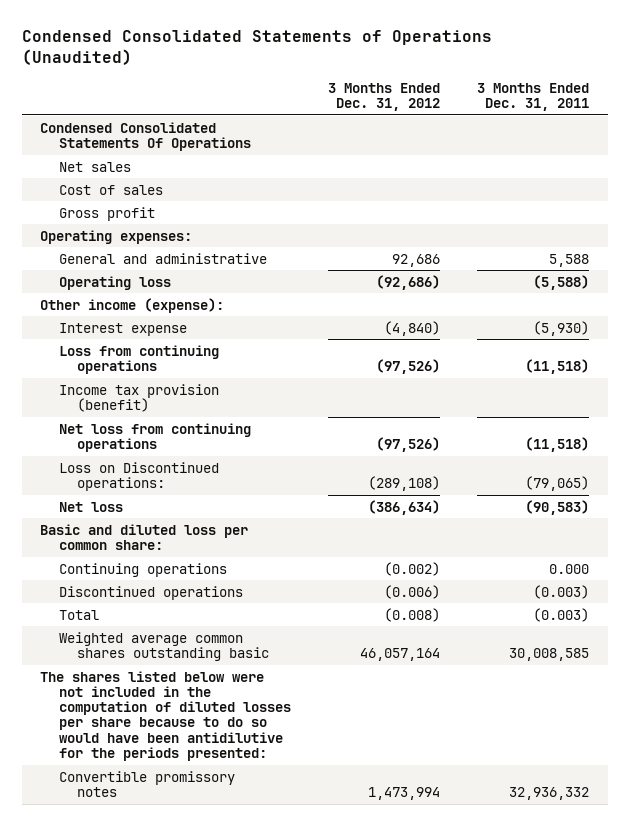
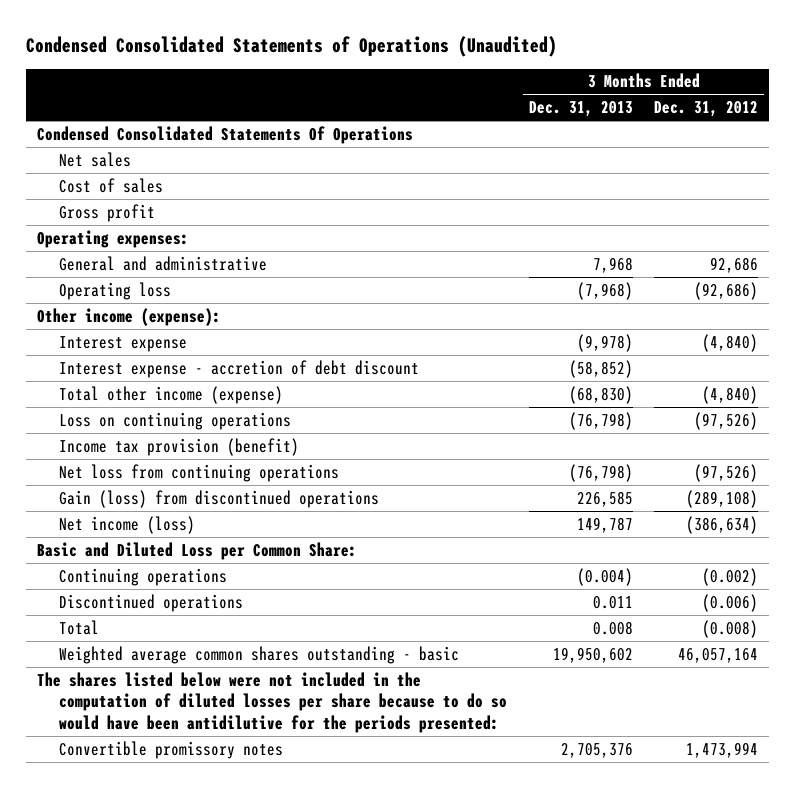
- | 3 Months Ended Dec. 31, 2012 | 3 Months Ended Dec. 31, 2011
+ | 3 Months Ended Dec. 31, 2013 | 3 Months Ended Dec. 31, 2012
- Loss from continuing operations | (97,526) | (11,518)
+ Interest expense - accretion of debt discount | (58,852) |
+ Total other income (expense) | (68,830) | (4,840)
+ Loss on continuing operations | (76,798) | (97,526)
- Loss on Discontinued operations: | (289,108) | (79,065)
- Net loss | (386,634) | (90,583)
- Basic and diluted loss per common share:
+ Gain (loss) from discontinued operations | 226,585 | (289,108)
+ Net income (loss) | 149,787 | (386,634)
+ Basic and Diluted Loss per Common Share:
- Weighted average common shares outstanding basic | 46,057,164 | 30,008,585
+ Weighted average common shares outstanding - basic | 19,950,602 | 46,057,164

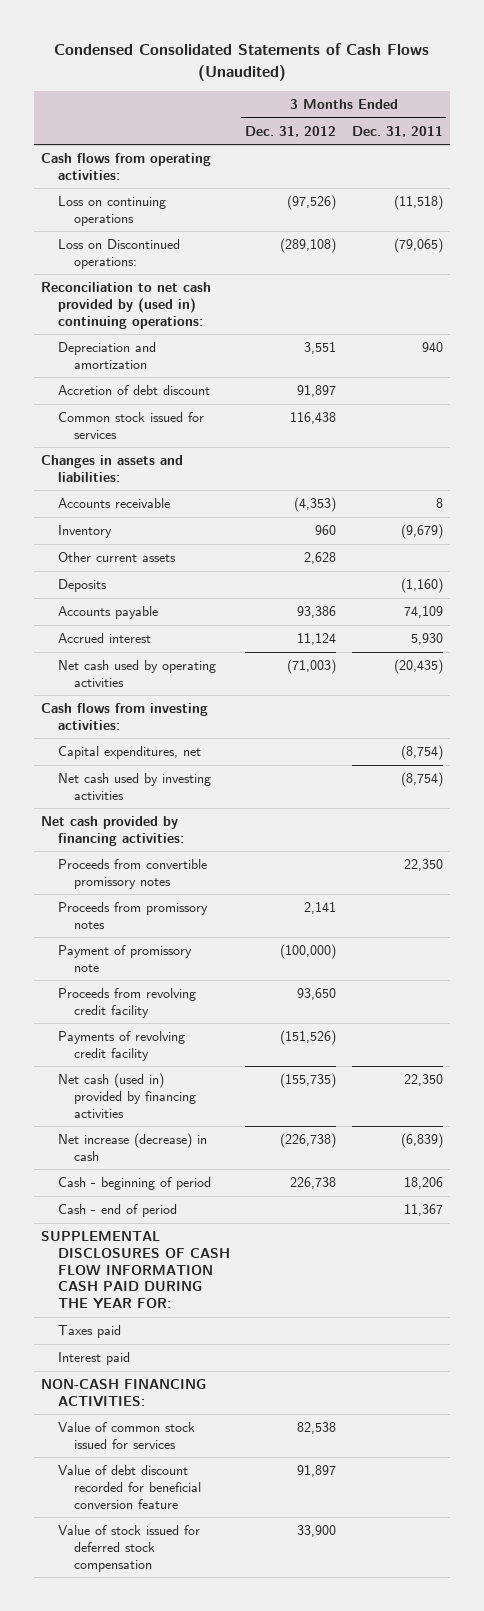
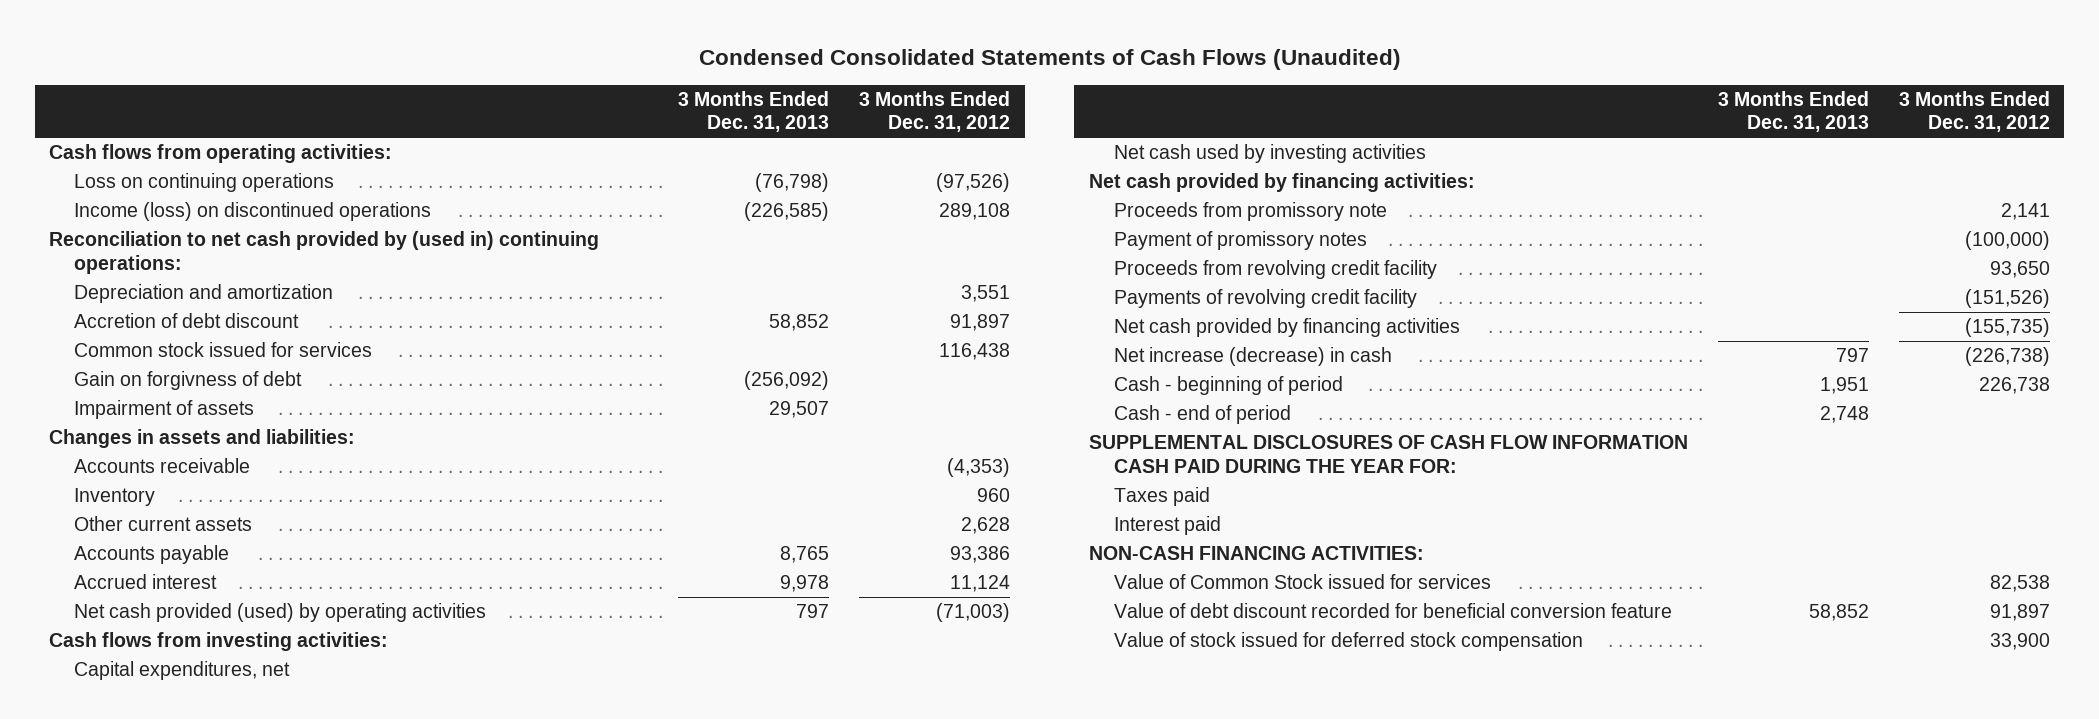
- | 3 Months Ended Dec. 31, 2012 | 3 Months Ended Dec. 31, 2011
+ | 3 Months Ended Dec. 31, 2013 | 3 Months Ended Dec. 31, 2012
- Loss on Discontinued operations: | (289,108) | (79,065)
+ Income (loss) on discontinued operations | (226,585) | 289,108
+ Gain on forgivness of debt | (256,092) |
+ Impairment of assets | 29,507 |
- Deposits | | (1,160)
- Net cash used by operating activities | (71,003) | (20,435)
+ Net cash provided (used) by operating activities | 797 | (71,003)
- Proceeds from convertible promissory notes | | 22,350
- Proceeds from promissory notes | 2,141 |
- Payment of promissory note | (100,000) |
+ Proceeds from promissory note | | 2,141
+ Payment of promissory notes | | (100,000)
- Net cash (used in) provided by financing activities | (155,735) | 22,350
+ Net cash provided by financing activities | | (155,735)
- Value of common stock issued for services | 82,538 |
+ Value of Common Stock issued for services | | 82,538

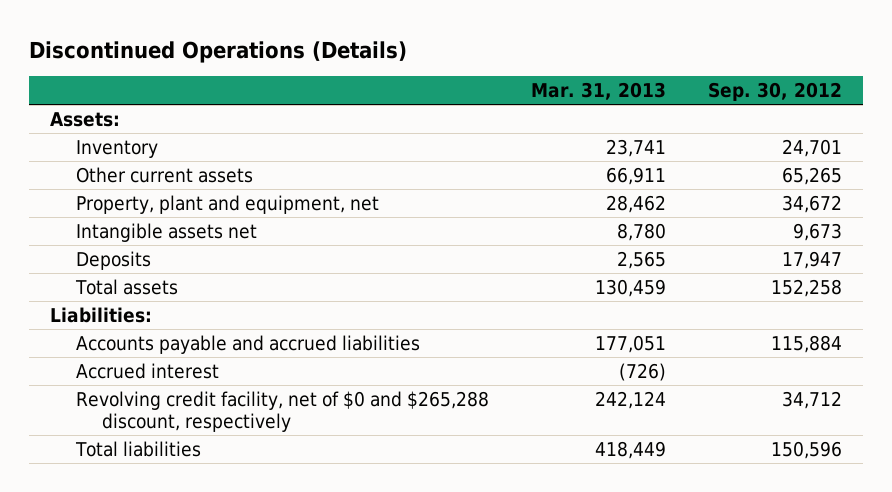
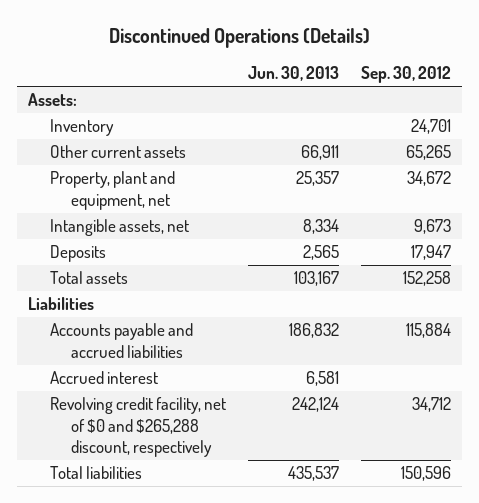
- | Mar. 31, 2013 | Sep. 30, 2012
+ | Jun. 30, 2013 | Sep. 30, 2012
- Intangible assets net | 8,780 | 9,673
+ Intangible assets, net | 8,334 | 9,673
- Liabilities:
+ Liabilities

